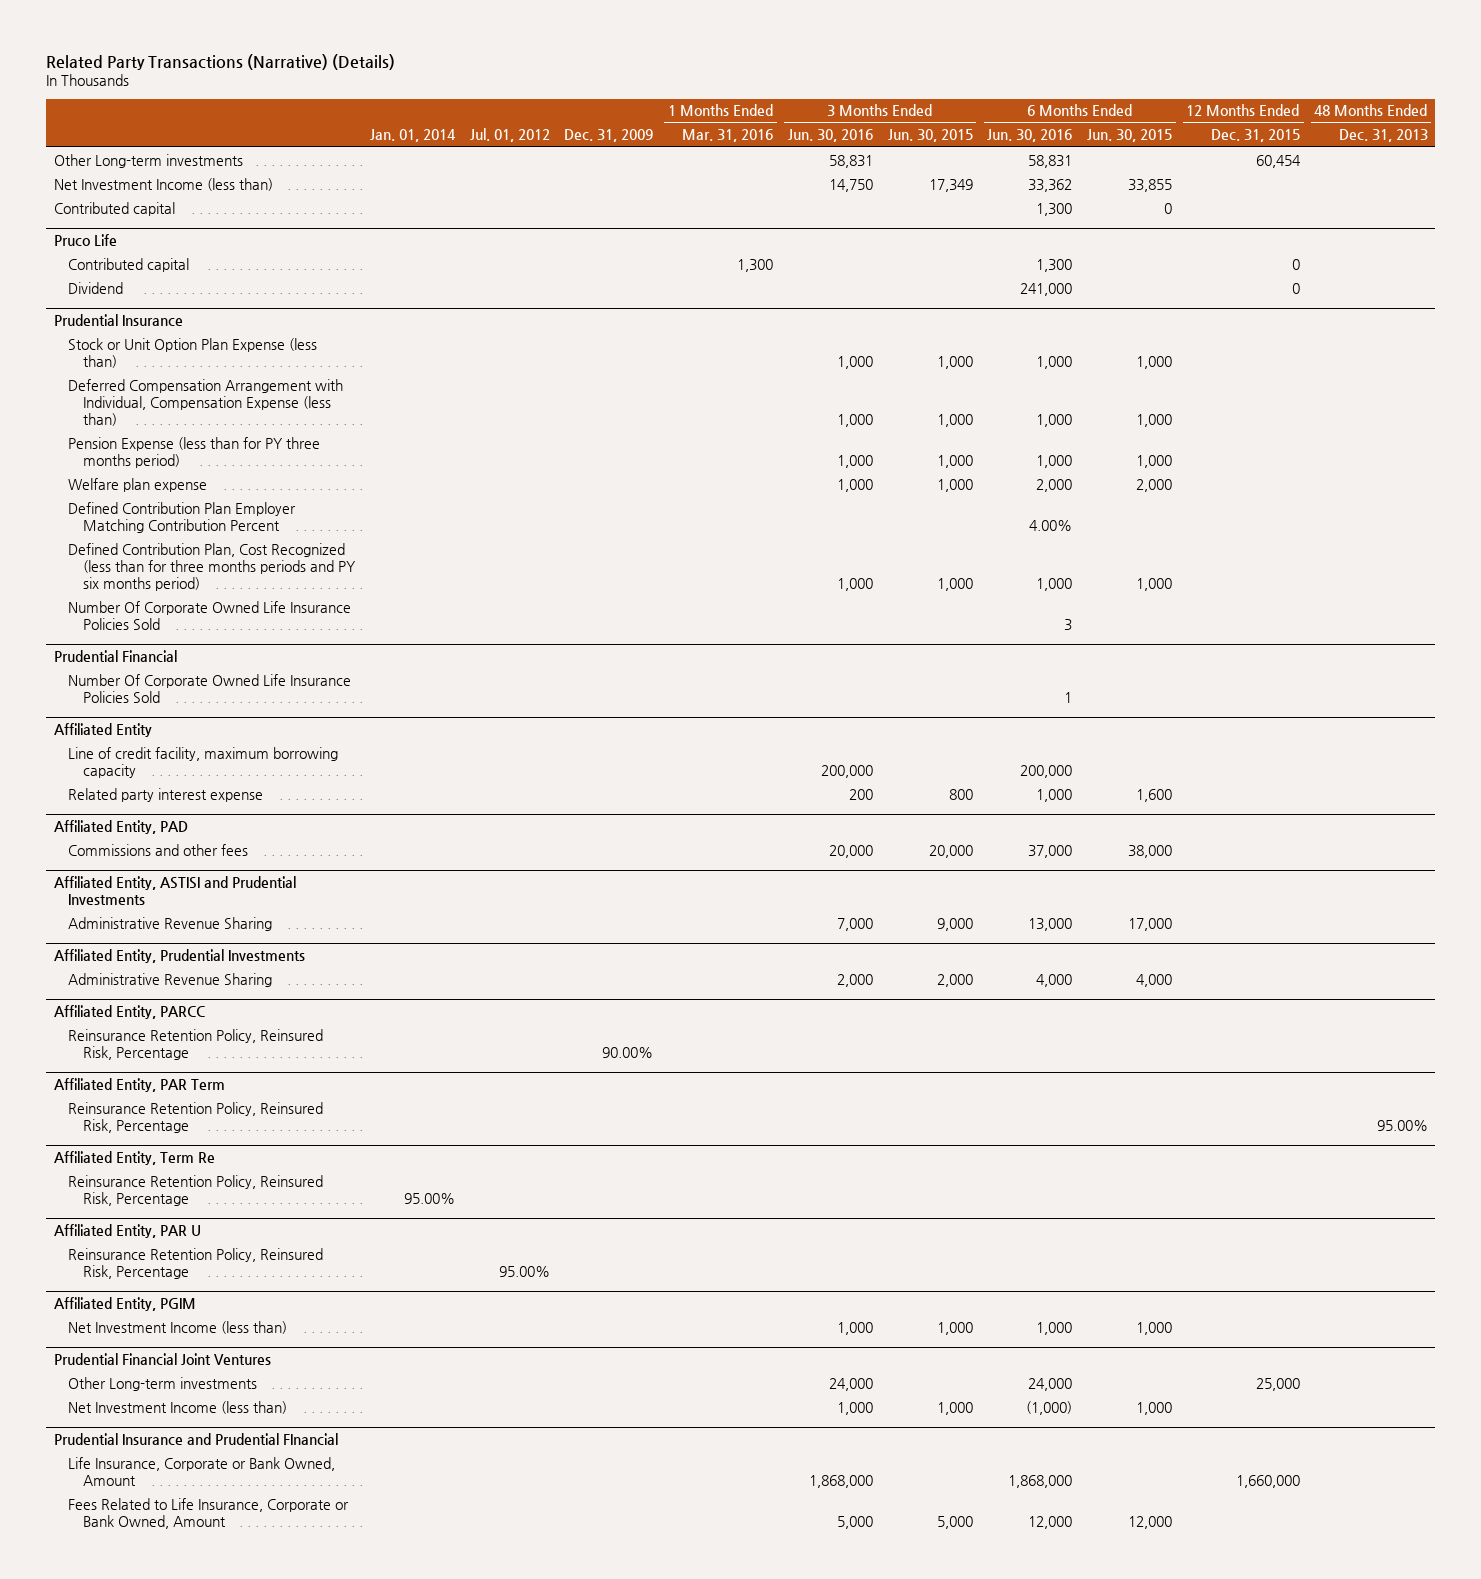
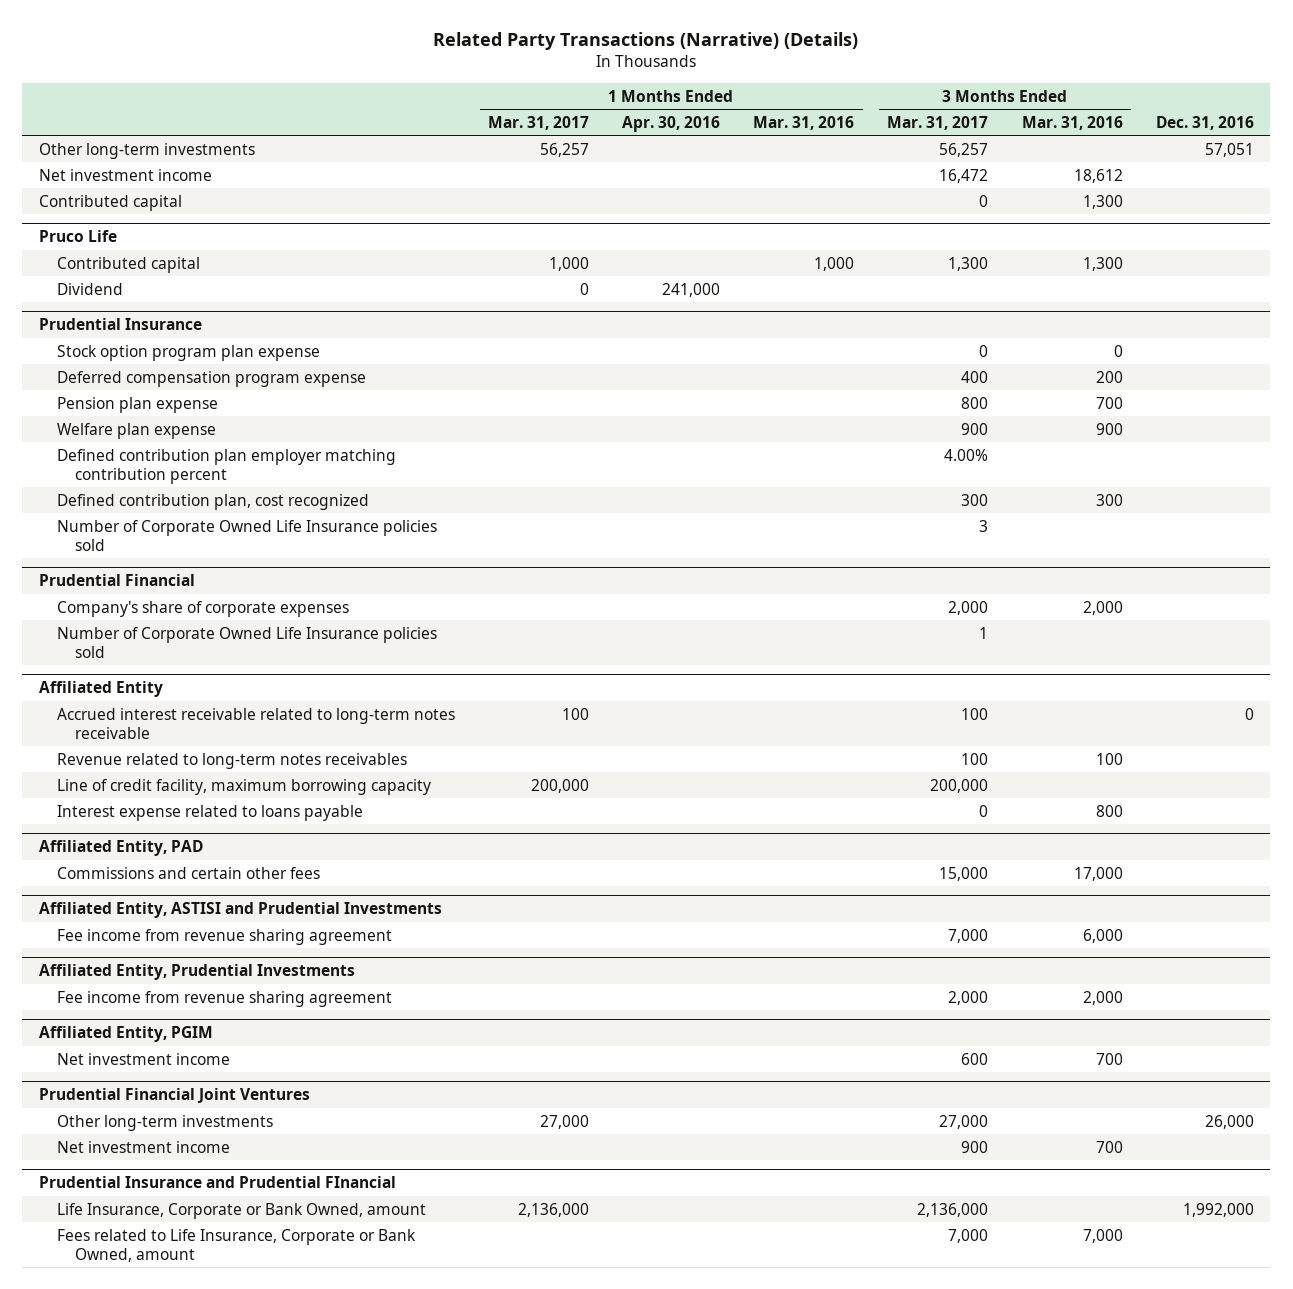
- | Jan. 01, 2014 | Jul. 01, 2012 | Dec. 31, 2009 | 1 Months Ended Mar. 31, 2016 | 3 Months Ended Jun. 30, 2016 | 3 Months Ended Jun. 30, 2015 | 6 Months Ended Jun. 30, 2016 | 6 Months Ended Jun. 30, 2015 | 12 Months Ended Dec. 31, 2015 | 48 Months Ended Dec. 31, 2013
+ | 1 Months Ended Mar. 31, 2017 | 1 Months Ended Apr. 30, 2016 | 1 Months Ended Mar. 31, 2016 | 3 Months Ended Mar. 31, 2017 | 3 Months Ended Mar. 31, 2016 | Dec. 31, 2016
- Other Long-term investments | | | | | 58,831 | | 58,831 | | 60,454 |
- Net Investment Income (less than) | | | | | 14,750 | 17,349 | 33,362 | 33,855 | |
+ Other long-term investments | 56,257 | | | 56,257 | | 57,051
+ Net investment income | | | | 16,472 | 18,612 |
@ Pruco Life
- Contributed capital | | | | 1,300 | | | 1,300 | | 0 |
+ Contributed capital | 1,000 | | 1,000 | 1,300 | 1,300 |
@ Prudential Insurance
- Stock or Unit Option Plan Expense (less than) | | | | | 1,000 | 1,000 | 1,000 | 1,000 | |
- Deferred Compensation Arrangement with Individual, Compensation Expense (less than) | | | | | 1,000 | 1,000 | 1,000 | 1,000 | |
- Pension Expense (less than for PY three months period) | | | | | 1,000 | 1,000 | 1,000 | 1,000 | |
+ Stock option program plan expense | | | | 0 | 0 |
+ Deferred compensation program expense | | | | 400 | 200 |
+ Pension plan expense | | | | 800 | 700 |
- Defined Contribution Plan Employer Matching Contribution Percent | | | | | | | 4.00% | | |
- Defined Contribution Plan, Cost Recognized (less than for three months periods and PY six months period) | | | | | 1,000 | 1,000 | 1,000 | 1,000 | |
- Number Of Corporate Owned Life Insurance Policies Sold | | | | | | | 3 | | |
+ Defined contribution plan employer matching contribution percent | | | | 4.00% | |
+ Defined contribution plan, cost recognized | | | | 300 | 300 |
+ Number of Corporate Owned Life Insurance policies sold | | | | 3 | |
@ Prudential Financial
- Number Of Corporate Owned Life Insurance Policies Sold | | | | | | | 1 | | |
+ Company's share of corporate expenses | | | | 2,000 | 2,000 |
+ Number of Corporate Owned Life Insurance policies sold | | | | 1 | |
@ Affiliated Entity
+ Accrued interest receivable related to long-term notes receivable | 100 | | | 100 | | 0
+ Revenue related to long-term notes receivables | | | | 100 | 100 |
- Related party interest expense | | | | | 200 | 800 | 1,000 | 1,600 | |
+ Interest expense related to loans payable | | | | 0 | 800 |
@ Affiliated Entity, PAD
- Commissions and other fees | | | | | 20,000 | 20,000 | 37,000 | 38,000 | |
+ Commissions and certain other fees | | | | 15,000 | 17,000 |
@ Affiliated Entity, ASTISI and Prudential Investments
- Administrative Revenue Sharing | | | | | 7,000 | 9,000 | 13,000 | 17,000 | |
+ Fee income from revenue sharing agreement | | | | 7,000 | 6,000 |
@ Affiliated Entity, Prudential Investments
- Administrative Revenue Sharing | | | | | 2,000 | 2,000 | 4,000 | 4,000 | |
- Affiliated Entity, PARCC
- Reinsurance Retention Policy, Reinsured Risk, Percentage | | | 90.00% | | | | | | |
- Affiliated Entity, PAR Term
- Reinsurance Retention Policy, Reinsured Risk, Percentage | | | | | | | | | | 95.00%
- Affiliated Entity, Term Re
- Reinsurance Retention Policy, Reinsured Risk, Percentage | 95.00% | | | | | | | | |
- Affiliated Entity, PAR U
- Reinsurance Retention Policy, Reinsured Risk, Percentage | | 95.00% | | | | | | | |
@ Affiliated Entity, Prudential Investments
+ Fee income from revenue sharing agreement | | | | 2,000 | 2,000 |
@ Affiliated Entity, PGIM
- Net Investment Income (less than) | | | | | 1,000 | 1,000 | 1,000 | 1,000 | |
+ Net investment income | | | | 600 | 700 |
@ Prudential Financial Joint Ventures
- Other Long-term investments | | | | | 24,000 | | 24,000 | | 25,000 |
- Net Investment Income (less than) | | | | | 1,000 | 1,000 | (1,000) | 1,000 | |
+ Other long-term investments | 27,000 | | | 27,000 | | 26,000
+ Net investment income | | | | 900 | 700 |
@ Prudential Insurance and Prudential FInancial
- Life Insurance, Corporate or Bank Owned, Amount | | | | | 1,868,000 | | 1,868,000 | | 1,660,000 |
- Fees Related to Life Insurance, Corporate or Bank Owned, Amount | | | | | 5,000 | 5,000 | 12,000 | 12,000 | |
+ Life Insurance, Corporate or Bank Owned, amount | 2,136,000 | | | 2,136,000 | | 1,992,000
+ Fees related to Life Insurance, Corporate or Bank Owned, amount | | | | 7,000 | 7,000 |

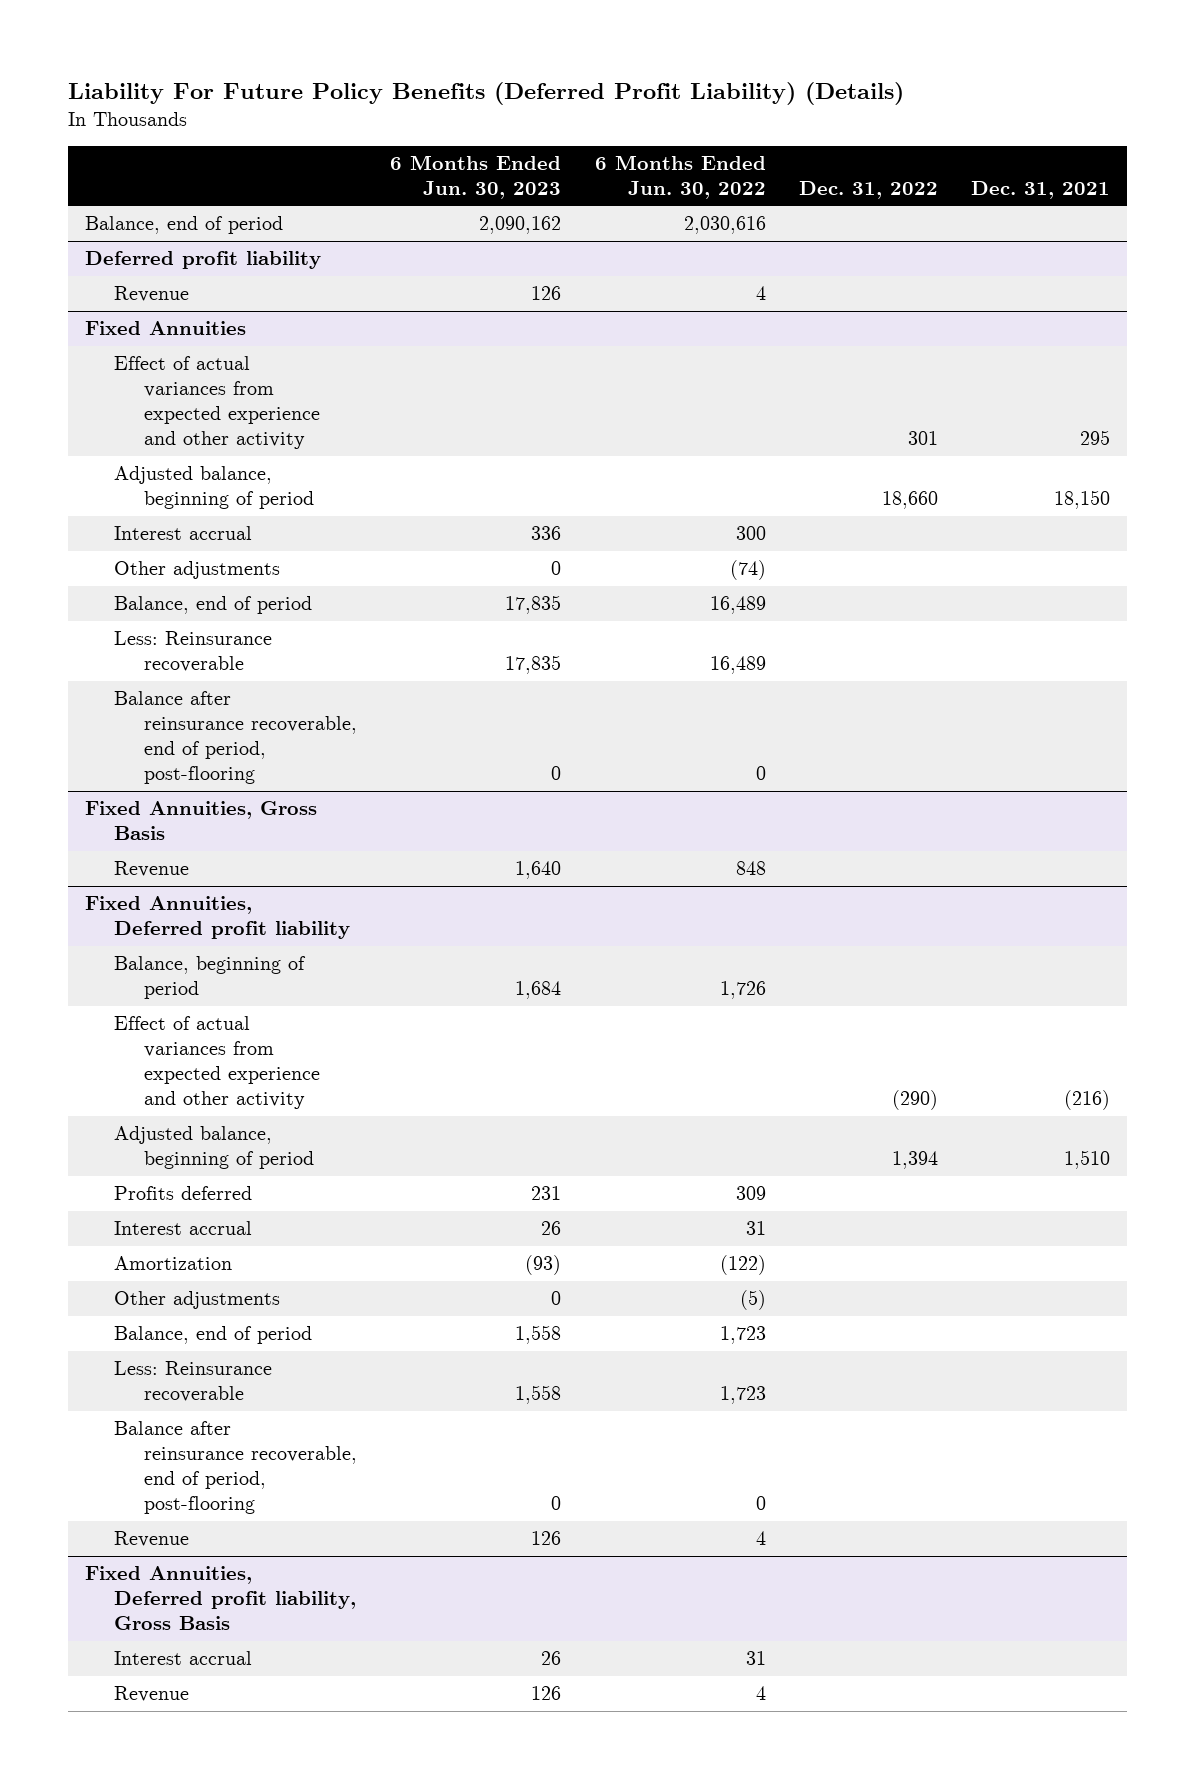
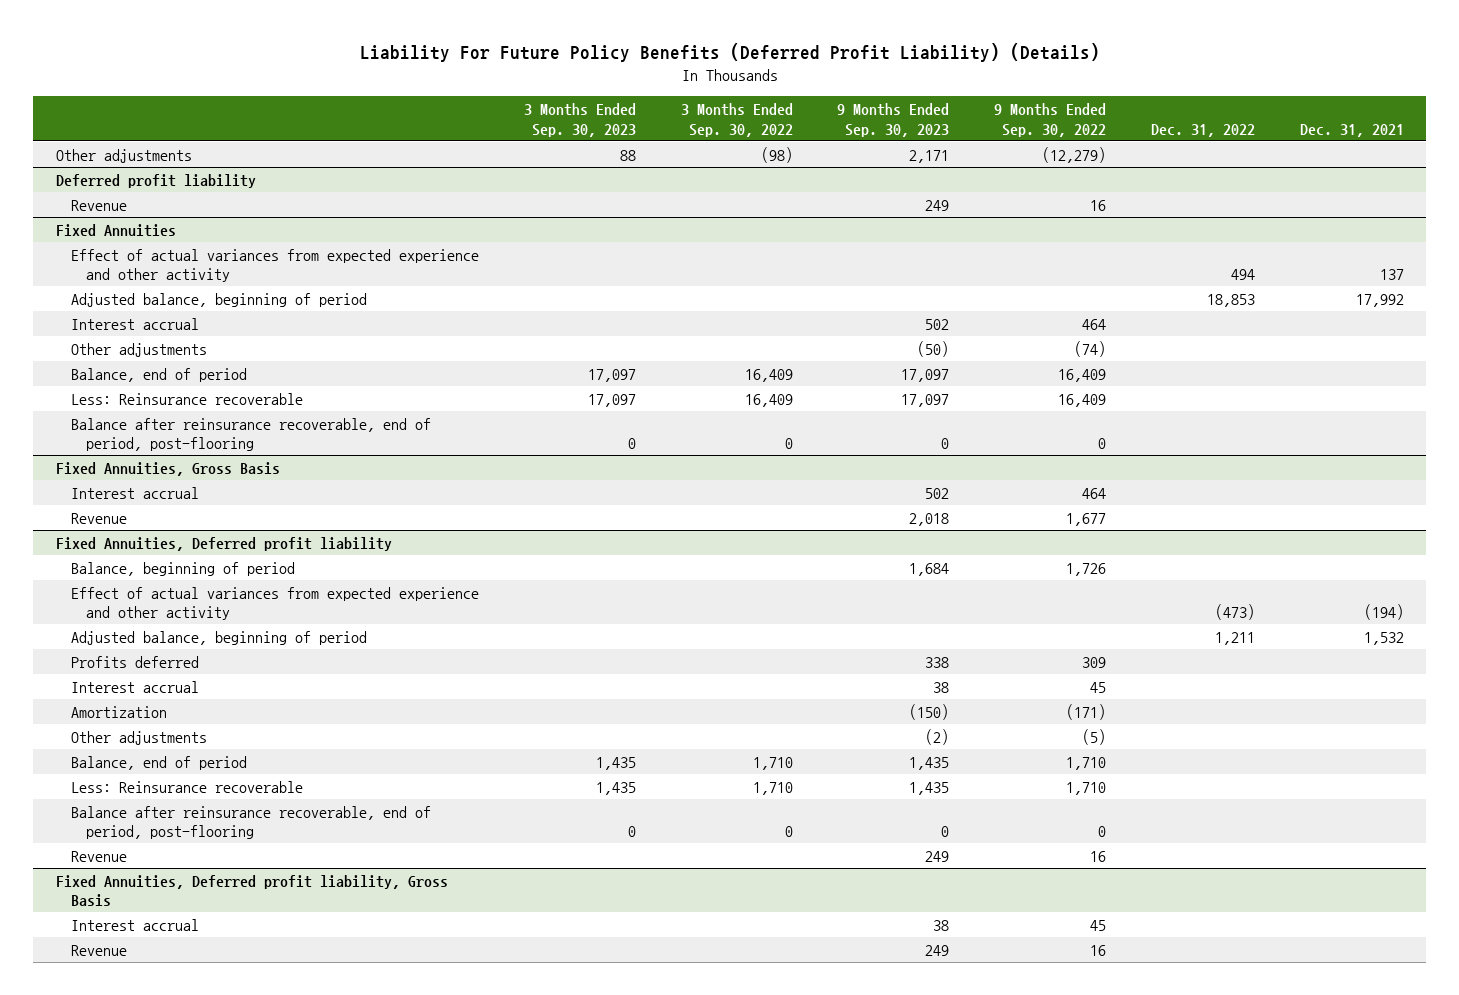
- | 6 Months Ended Jun. 30, 2023 | 6 Months Ended Jun. 30, 2022 | Dec. 31, 2022 | Dec. 31, 2021
+ | 3 Months Ended Sep. 30, 2023 | 3 Months Ended Sep. 30, 2022 | 9 Months Ended Sep. 30, 2023 | 9 Months Ended Sep. 30, 2022 | Dec. 31, 2022 | Dec. 31, 2021
- Balance, end of period | 2,090,162 | 2,030,616 | |
+ Other adjustments | 88 | (98) | 2,171 | (12,279) | |
@ Fixed Annuities
- Effect of actual variances from expected experience and other activity | | | 301 | 295
- Adjusted balance, beginning of period | | | 18,660 | 18,150
+ Effect of actual variances from expected experience and other activity | | | | | 494 | 137
+ Adjusted balance, beginning of period | | | | | 18,853 | 17,992
@ Fixed Annuities, Gross Basis
+ Interest accrual | | | 502 | 464 | |
@ Fixed Annuities, Deferred profit liability
- Effect of actual variances from expected experience and other activity | | | (290) | (216)
- Adjusted balance, beginning of period | | | 1,394 | 1,510
+ Effect of actual variances from expected experience and other activity | | | | | (473) | (194)
+ Adjusted balance, beginning of period | | | | | 1,211 | 1,532

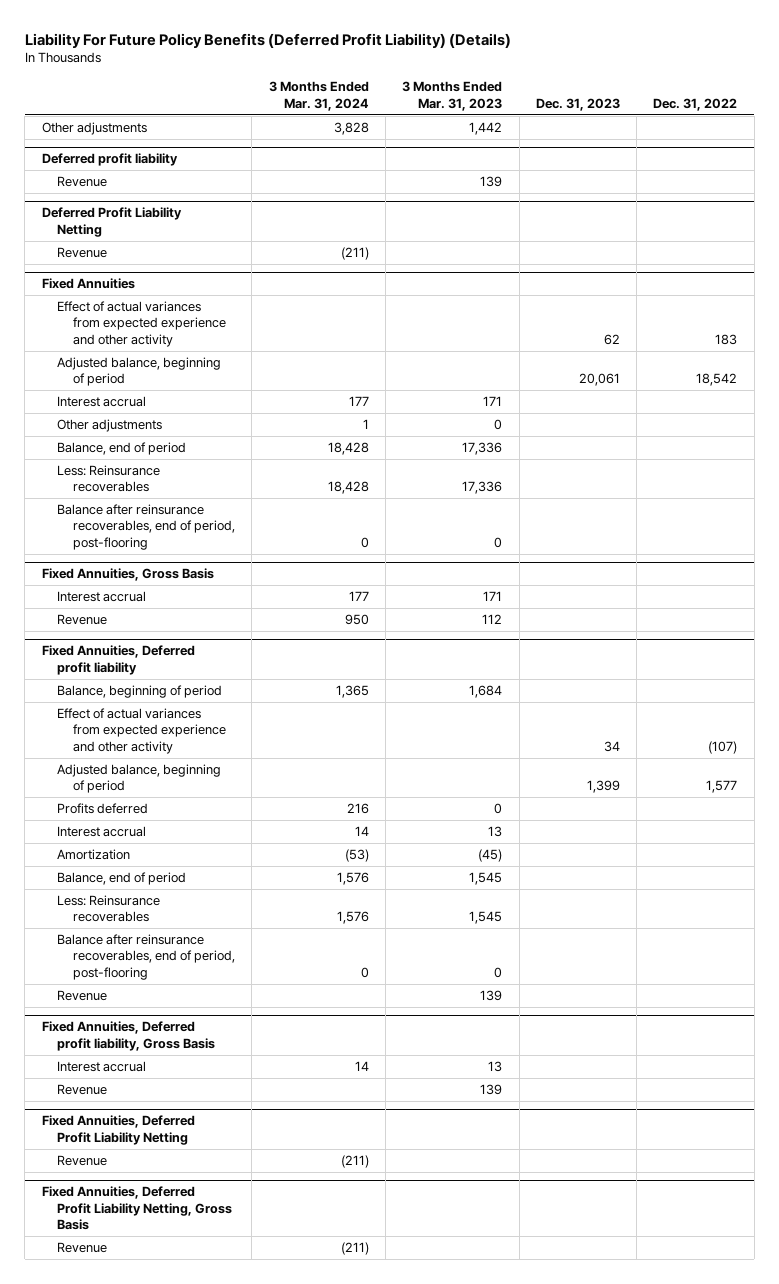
- | 3 Months Ended Sep. 30, 2023 | 3 Months Ended Sep. 30, 2022 | 9 Months Ended Sep. 30, 2023 | 9 Months Ended Sep. 30, 2022 | Dec. 31, 2022 | Dec. 31, 2021
+ | 3 Months Ended Mar. 31, 2024 | 3 Months Ended Mar. 31, 2023 | Dec. 31, 2023 | Dec. 31, 2022
+ Deferred Profit Liability Netting
+ Revenue | (211) | | |
@ Fixed Annuities
- Effect of actual variances from expected experience and other activity | | | | | 494 | 137
- Adjusted balance, beginning of period | | | | | 18,853 | 17,992
+ Effect of actual variances from expected experience and other activity | | | 62 | 183
+ Adjusted balance, beginning of period | | | 20,061 | 18,542
- Less: Reinsurance recoverable | 17,097 | 16,409 | 17,097 | 16,409 | |
- Balance after reinsurance recoverable, end of period, post-flooring | 0 | 0 | 0 | 0 | |
+ Less: Reinsurance recoverables | 18,428 | 17,336 | |
+ Balance after reinsurance recoverables, end of period, post-flooring | 0 | 0 | |
@ Fixed Annuities, Deferred profit liability
- Effect of actual variances from expected experience and other activity | | | | | (473) | (194)
- Adjusted balance, beginning of period | | | | | 1,211 | 1,532
+ Effect of actual variances from expected experience and other activity | | | 34 | (107)
+ Adjusted balance, beginning of period | | | 1,399 | 1,577
- Other adjustments | | | (2) | (5) | |
- Less: Reinsurance recoverable | 1,435 | 1,710 | 1,435 | 1,710 | |
- Balance after reinsurance recoverable, end of period, post-flooring | 0 | 0 | 0 | 0 | |
+ Less: Reinsurance recoverables | 1,576 | 1,545 | |
+ Balance after reinsurance recoverables, end of period, post-flooring | 0 | 0 | |
+ Fixed Annuities, Deferred Profit Liability Netting
+ Revenue | (211) | | |
+ Fixed Annuities, Deferred Profit Liability Netting, Gross Basis
+ Revenue | (211) | | |

